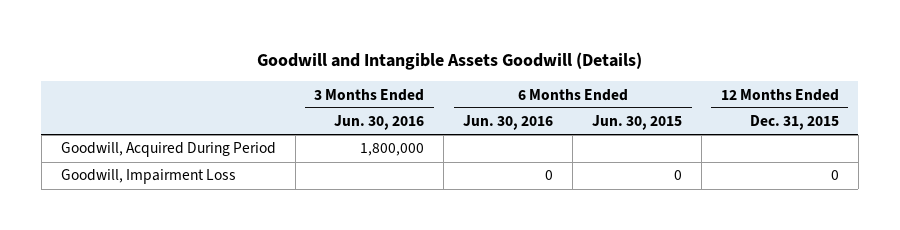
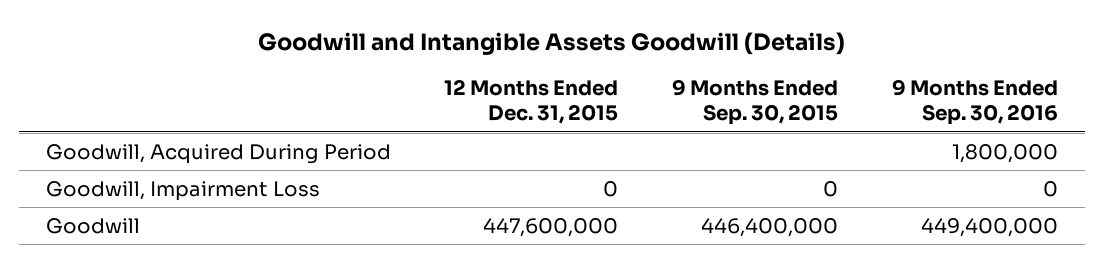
- | 3 Months Ended Jun. 30, 2016 | 6 Months Ended Jun. 30, 2016 | 6 Months Ended Jun. 30, 2015 | 12 Months Ended Dec. 31, 2015
+ | 12 Months Ended Dec. 31, 2015 | 9 Months Ended Sep. 30, 2015 | 9 Months Ended Sep. 30, 2016
+ Goodwill | 447,600,000 | 446,400,000 | 449,400,000

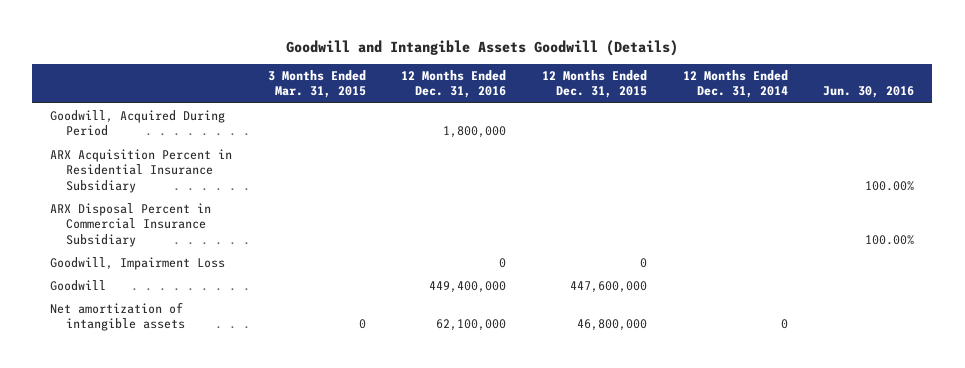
- | 12 Months Ended Dec. 31, 2015 | 9 Months Ended Sep. 30, 2015 | 9 Months Ended Sep. 30, 2016
+ | 3 Months Ended Mar. 31, 2015 | 12 Months Ended Dec. 31, 2016 | 12 Months Ended Dec. 31, 2015 | 12 Months Ended Dec. 31, 2014 | Jun. 30, 2016
+ ARX Acquisition Percent in Residential Insurance Subsidiary | | | | | 100.00%
+ ARX Disposal Percent in Commercial Insurance Subsidiary | | | | | 100.00%
+ Net amortization of intangible assets | 0 | 62,100,000 | 46,800,000 | 0 |

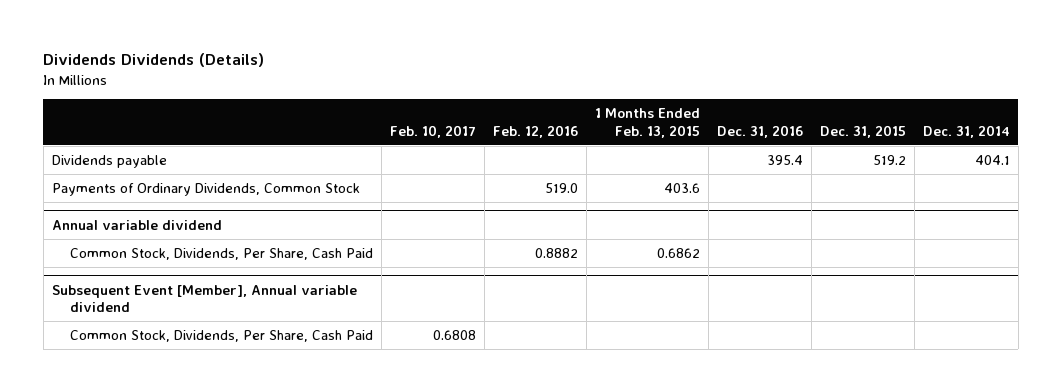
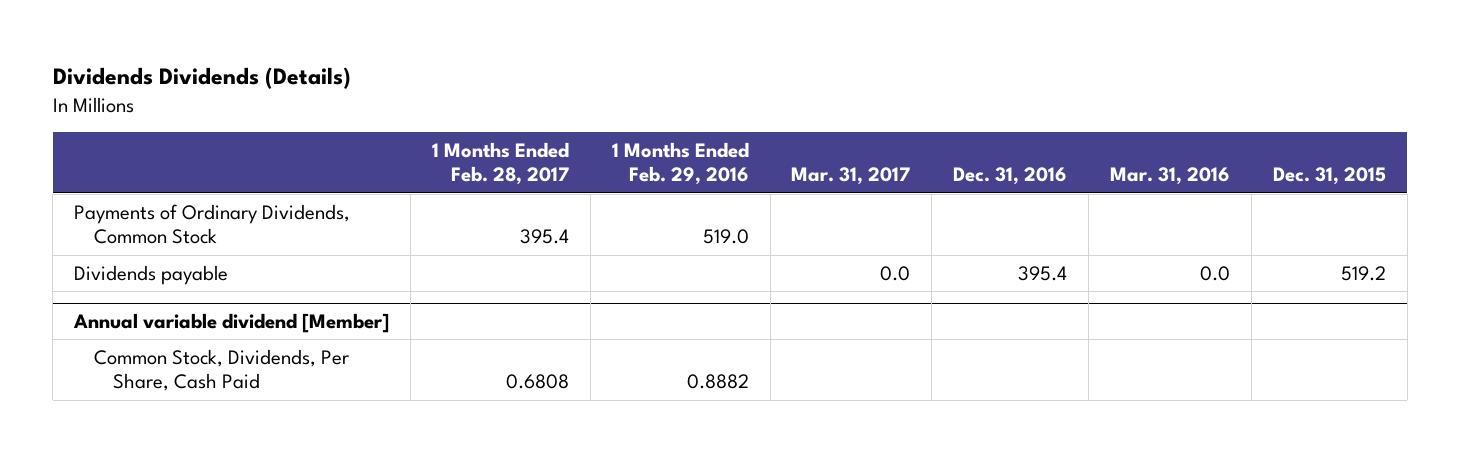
- | Feb. 10, 2017 | Feb. 12, 2016 | 1 Months Ended Feb. 13, 2015 | Dec. 31, 2016 | Dec. 31, 2015 | Dec. 31, 2014
+ | 1 Months Ended Feb. 28, 2017 | 1 Months Ended Feb. 29, 2016 | Mar. 31, 2017 | Dec. 31, 2016 | Mar. 31, 2016 | Dec. 31, 2015
- Annual variable dividend
moved down: Dividends payable | | | 0.0 | 395.4 | 0.0 | 519.2
+ Annual variable dividend [Member]
- Subsequent Event [Member], Annual variable dividend
- Common Stock, Dividends, Per Share, Cash Paid | 0.6808 | | | | |

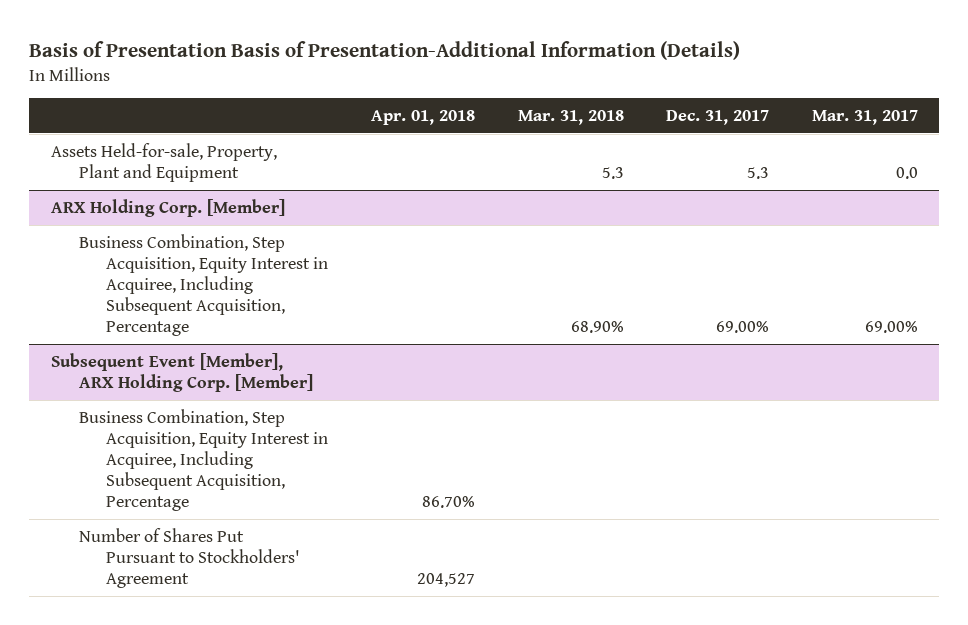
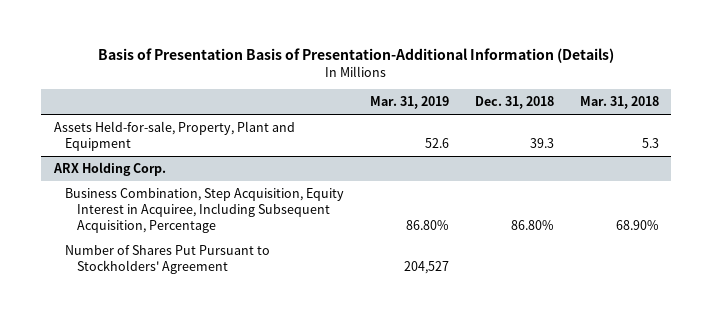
- | Apr. 01, 2018 | Mar. 31, 2018 | Dec. 31, 2017 | Mar. 31, 2017
+ | Mar. 31, 2019 | Dec. 31, 2018 | Mar. 31, 2018
- ARX Holding Corp. [Member]
+ ARX Holding Corp.
- Subsequent Event [Member], ARX Holding Corp. [Member]
- Business Combination, Step Acquisition, Equity Interest in Acquiree, Including Subsequent Acquisition, Percentage | 86.70% | | |
- Number of Shares Put Pursuant to Stockholders' Agreement | 204,527 | | |
+ Number of Shares Put Pursuant to Stockholders' Agreement | 204,527 | |

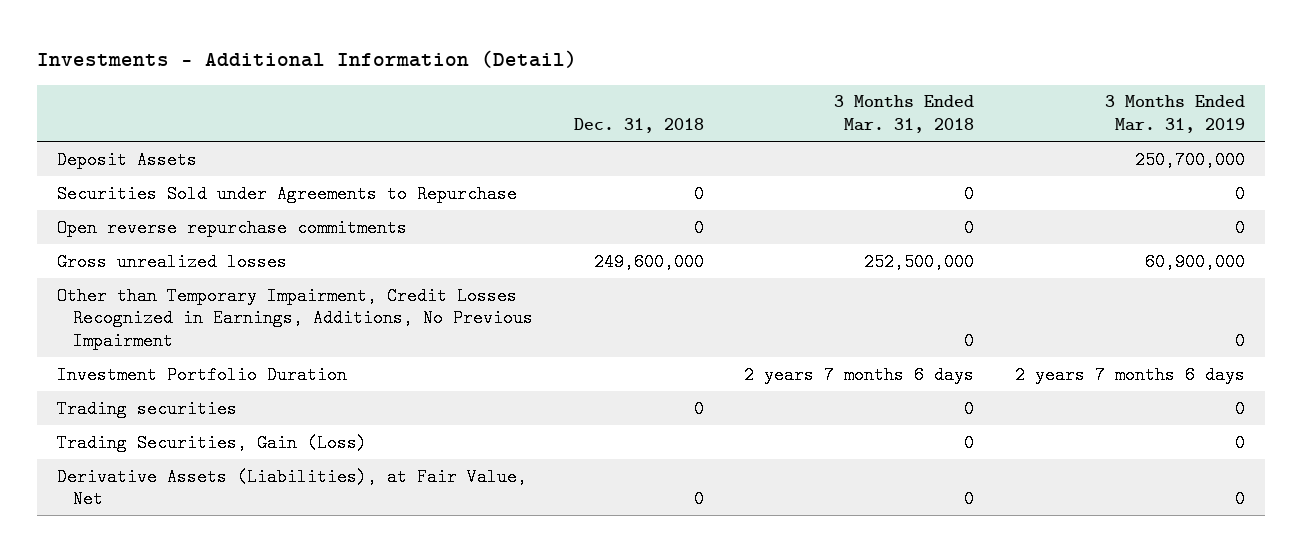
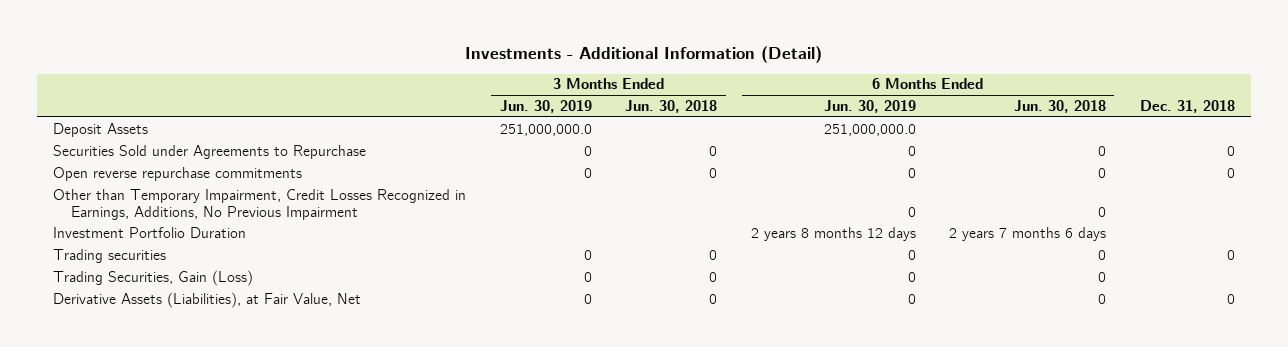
- | Dec. 31, 2018 | 3 Months Ended Mar. 31, 2018 | 3 Months Ended Mar. 31, 2019
+ | 3 Months Ended Jun. 30, 2019 | 3 Months Ended Jun. 30, 2018 | 6 Months Ended Jun. 30, 2019 | 6 Months Ended Jun. 30, 2018 | Dec. 31, 2018
- Gross unrealized losses | 249,600,000 | 252,500,000 | 60,900,000

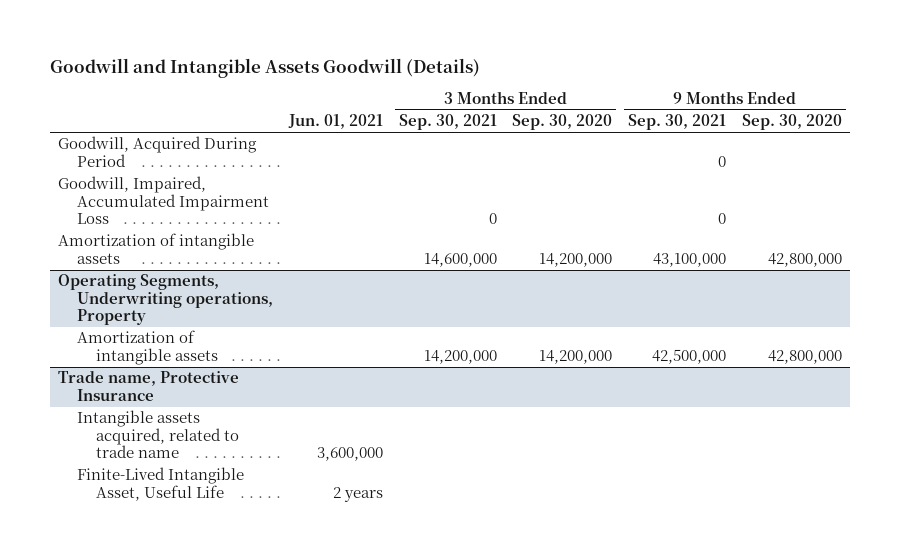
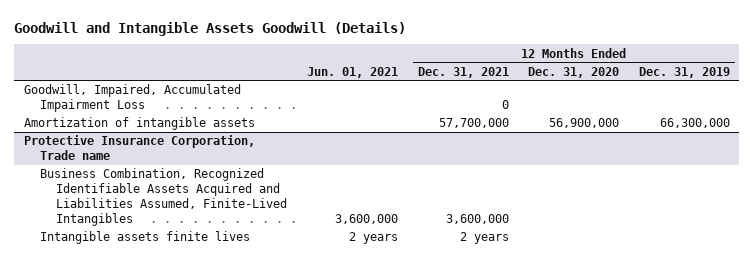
- | Jun. 01, 2021 | 3 Months Ended Sep. 30, 2021 | 3 Months Ended Sep. 30, 2020 | 9 Months Ended Sep. 30, 2021 | 9 Months Ended Sep. 30, 2020
+ | Jun. 01, 2021 | 12 Months Ended Dec. 31, 2021 | 12 Months Ended Dec. 31, 2020 | 12 Months Ended Dec. 31, 2019
- Goodwill, Acquired During Period | | | | 0 |
- Operating Segments, Underwriting operations, Property
- Amortization of intangible assets | | 14,200,000 | 14,200,000 | 42,500,000 | 42,800,000
- Trade name, Protective Insurance
- Intangible assets acquired, related to trade name | 3,600,000 | | | |
- Finite-Lived Intangible Asset, Useful Life | 2 years | | | |
+ Protective Insurance Corporation, Trade name
+ Business Combination, Recognized Identifiable Assets Acquired and Liabilities Assumed, Finite-Lived Intangibles | 3,600,000 | 3,600,000 | |
+ Intangible assets finite lives | 2 years | 2 years | |

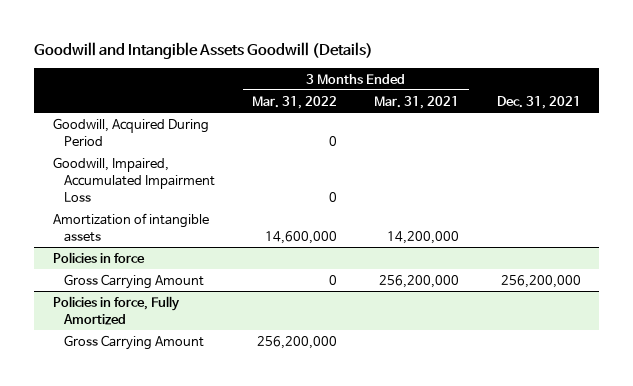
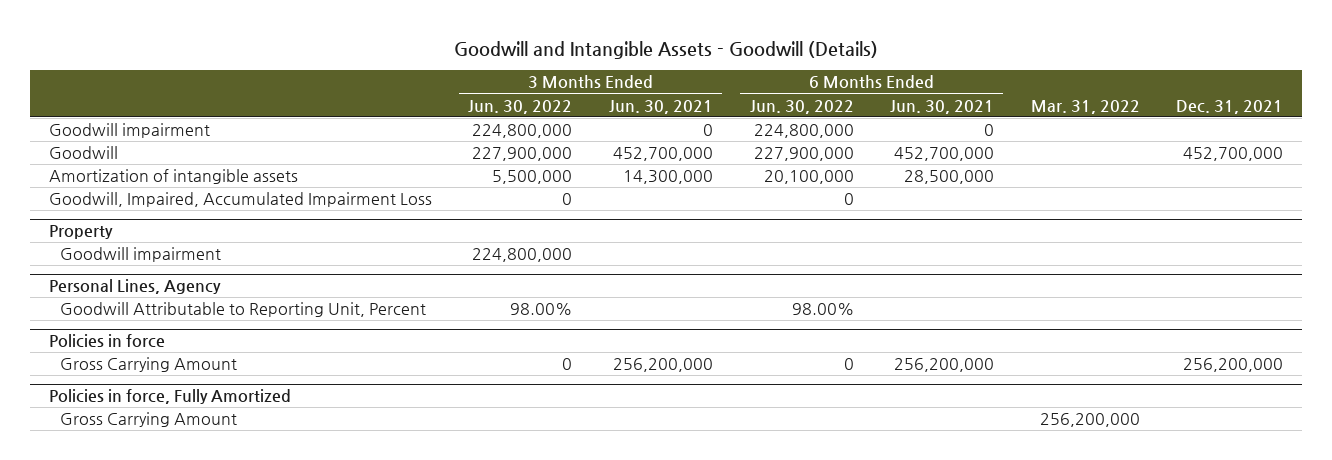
- Goodwill and Intangible Assets Goodwill (Details)
+ Goodwill and Intangible Assets - Goodwill (Details)
- | 3 Months Ended Mar. 31, 2022 | 3 Months Ended Mar. 31, 2021 | Dec. 31, 2021
+ | 3 Months Ended Jun. 30, 2022 | 3 Months Ended Jun. 30, 2021 | 6 Months Ended Jun. 30, 2022 | 6 Months Ended Jun. 30, 2021 | Mar. 31, 2022 | Dec. 31, 2021
- Goodwill, Acquired During Period | 0 | |
+ Goodwill impairment | 224,800,000 | 0 | 224,800,000 | 0 | |
+ Goodwill | 227,900,000 | 452,700,000 | 227,900,000 | 452,700,000 | | 452,700,000
moved down: Goodwill, Impaired, Accumulated Impairment Loss | 0 | | 0 | | |
+ Property
+ Goodwill impairment | 224,800,000 | | | | |
+ Personal Lines, Agency
+ Goodwill Attributable to Reporting Unit, Percent | 98.00% | | 98.00% | | |

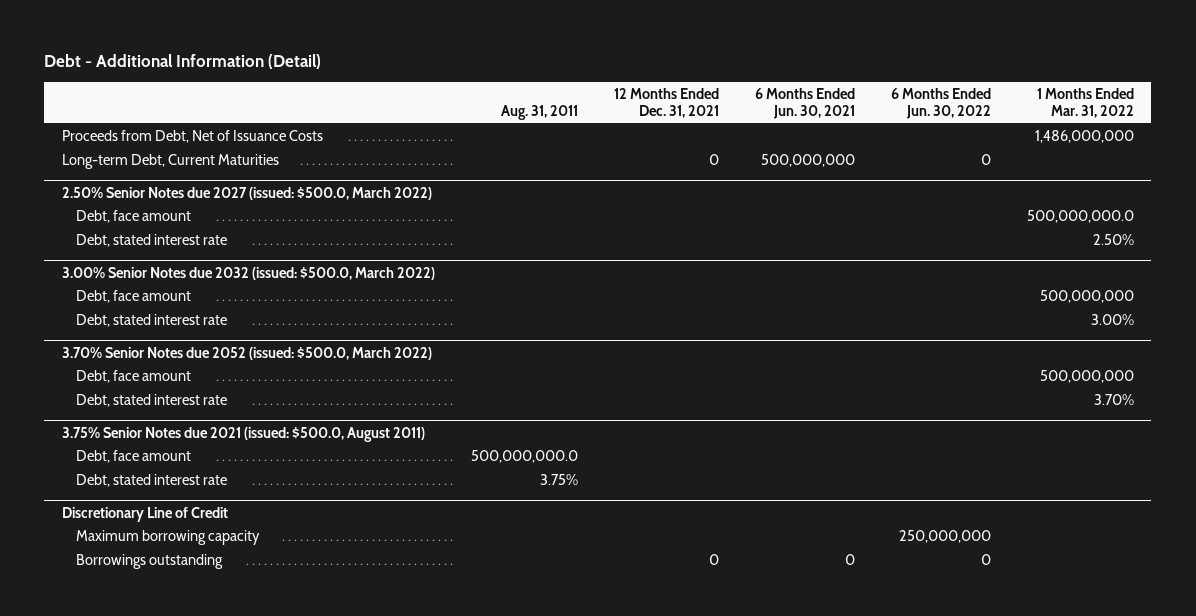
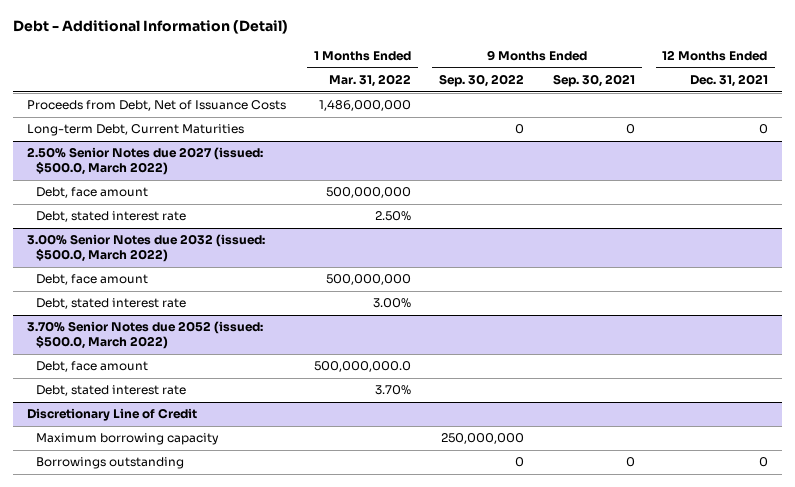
- | Aug. 31, 2011 | 12 Months Ended Dec. 31, 2021 | 6 Months Ended Jun. 30, 2021 | 6 Months Ended Jun. 30, 2022 | 1 Months Ended Mar. 31, 2022
+ | 1 Months Ended Mar. 31, 2022 | 9 Months Ended Sep. 30, 2022 | 9 Months Ended Sep. 30, 2021 | 12 Months Ended Dec. 31, 2021
@ 2.50% Senior Notes due 2027 (issued: $500.0, March 2022)
- Debt, face amount | | | | | 500,000,000.0
+ Debt, face amount | 500,000,000 | | |
@ 3.70% Senior Notes due 2052 (issued: $500.0, March 2022)
- Debt, face amount | | | | | 500,000,000
+ Debt, face amount | 500,000,000.0 | | |
- 3.75% Senior Notes due 2021 (issued: $500.0, August 2011)
- Debt, face amount | 500,000,000.0 | | | |
- Debt, stated interest rate | 3.75% | | | |

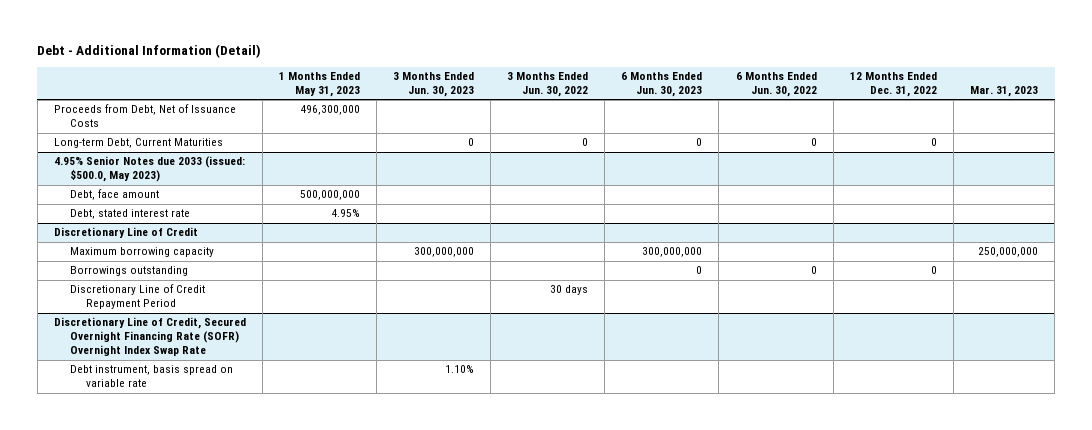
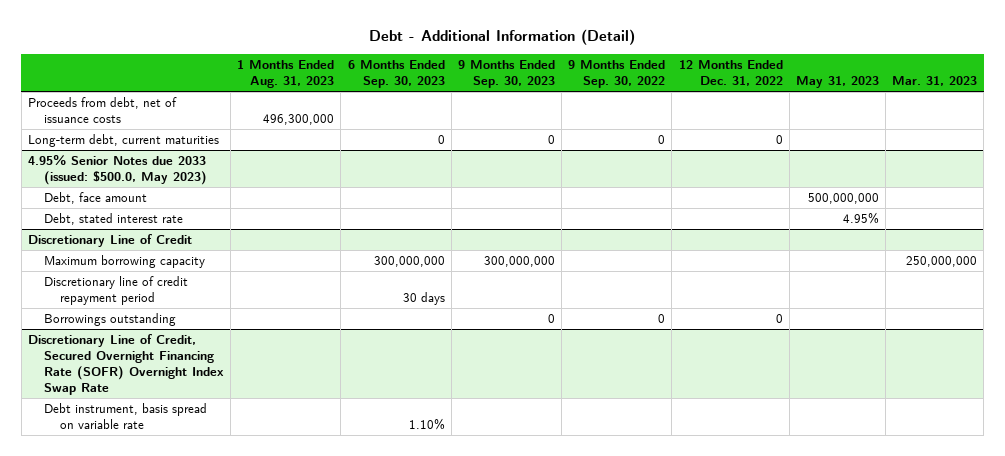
- | 1 Months Ended May 31, 2023 | 3 Months Ended Jun. 30, 2023 | 3 Months Ended Jun. 30, 2022 | 6 Months Ended Jun. 30, 2023 | 6 Months Ended Jun. 30, 2022 | 12 Months Ended Dec. 31, 2022 | Mar. 31, 2023
+ | 1 Months Ended Aug. 31, 2023 | 6 Months Ended Sep. 30, 2023 | 9 Months Ended Sep. 30, 2023 | 9 Months Ended Sep. 30, 2022 | 12 Months Ended Dec. 31, 2022 | May 31, 2023 | Mar. 31, 2023
- Proceeds from Debt, Net of Issuance Costs | 496,300,000 | | | | | |
- Long-term Debt, Current Maturities | | 0 | 0 | 0 | 0 | 0 |
+ Proceeds from debt, net of issuance costs | 496,300,000 | | | | | |
+ Long-term debt, current maturities | | 0 | 0 | 0 | 0 | |
@ Discretionary Line of Credit
+ Discretionary line of credit repayment period | | 30 days | | | | |
- Discretionary Line of Credit Repayment Period | | | 30 days | | | |

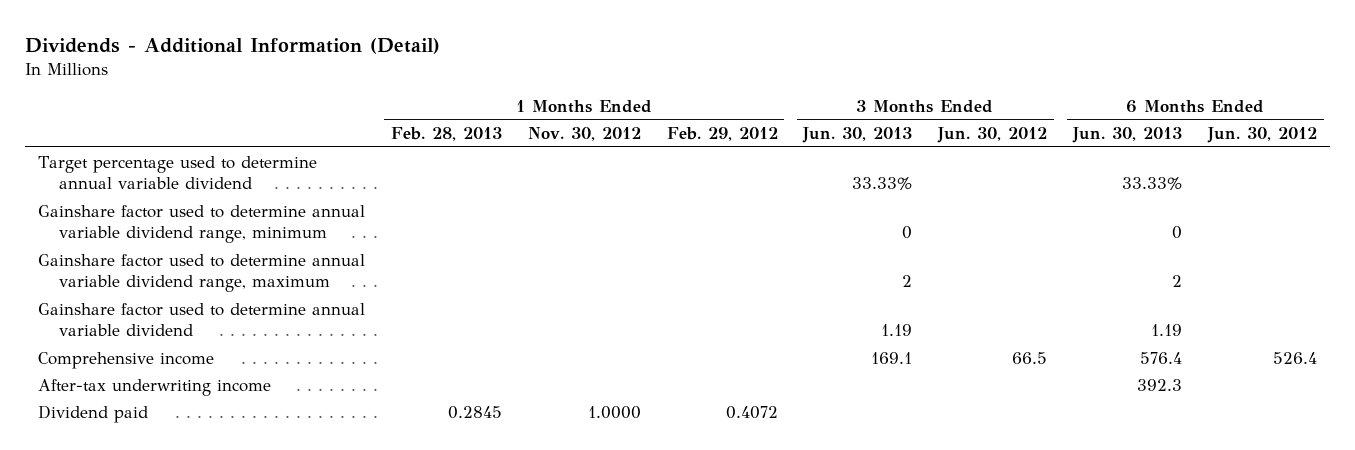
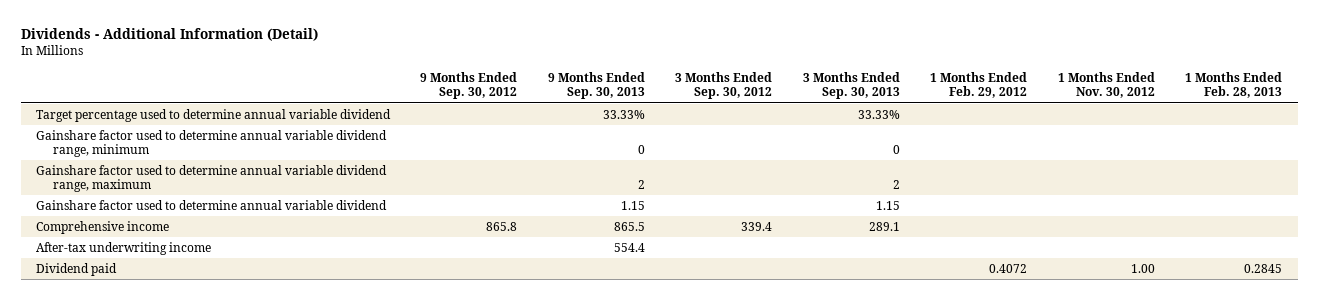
- | 1 Months Ended Feb. 28, 2013 | 1 Months Ended Nov. 30, 2012 | 1 Months Ended Feb. 29, 2012 | 3 Months Ended Jun. 30, 2013 | 3 Months Ended Jun. 30, 2012 | 6 Months Ended Jun. 30, 2013 | 6 Months Ended Jun. 30, 2012
+ | 9 Months Ended Sep. 30, 2012 | 9 Months Ended Sep. 30, 2013 | 3 Months Ended Sep. 30, 2012 | 3 Months Ended Sep. 30, 2013 | 1 Months Ended Feb. 29, 2012 | 1 Months Ended Nov. 30, 2012 | 1 Months Ended Feb. 28, 2013
- Dividend paid | 0.2845 | 1.0000 | 0.4072 | | | |
+ Dividend paid | | | | | 0.4072 | 1.00 | 0.2845

